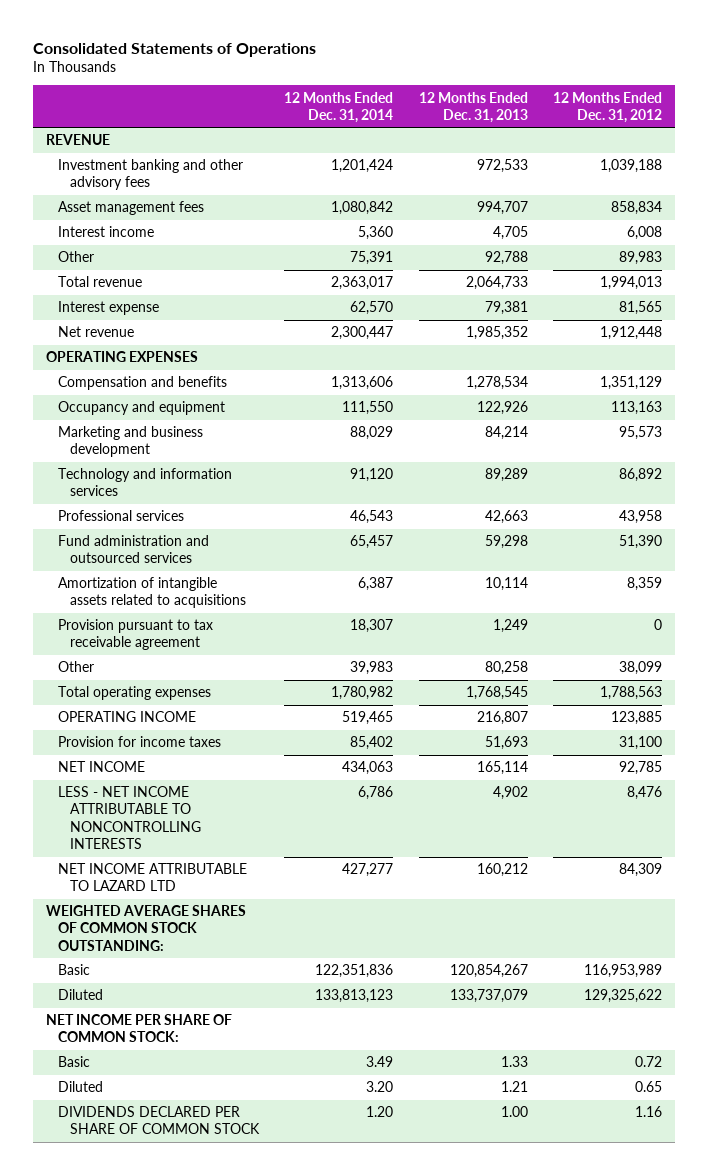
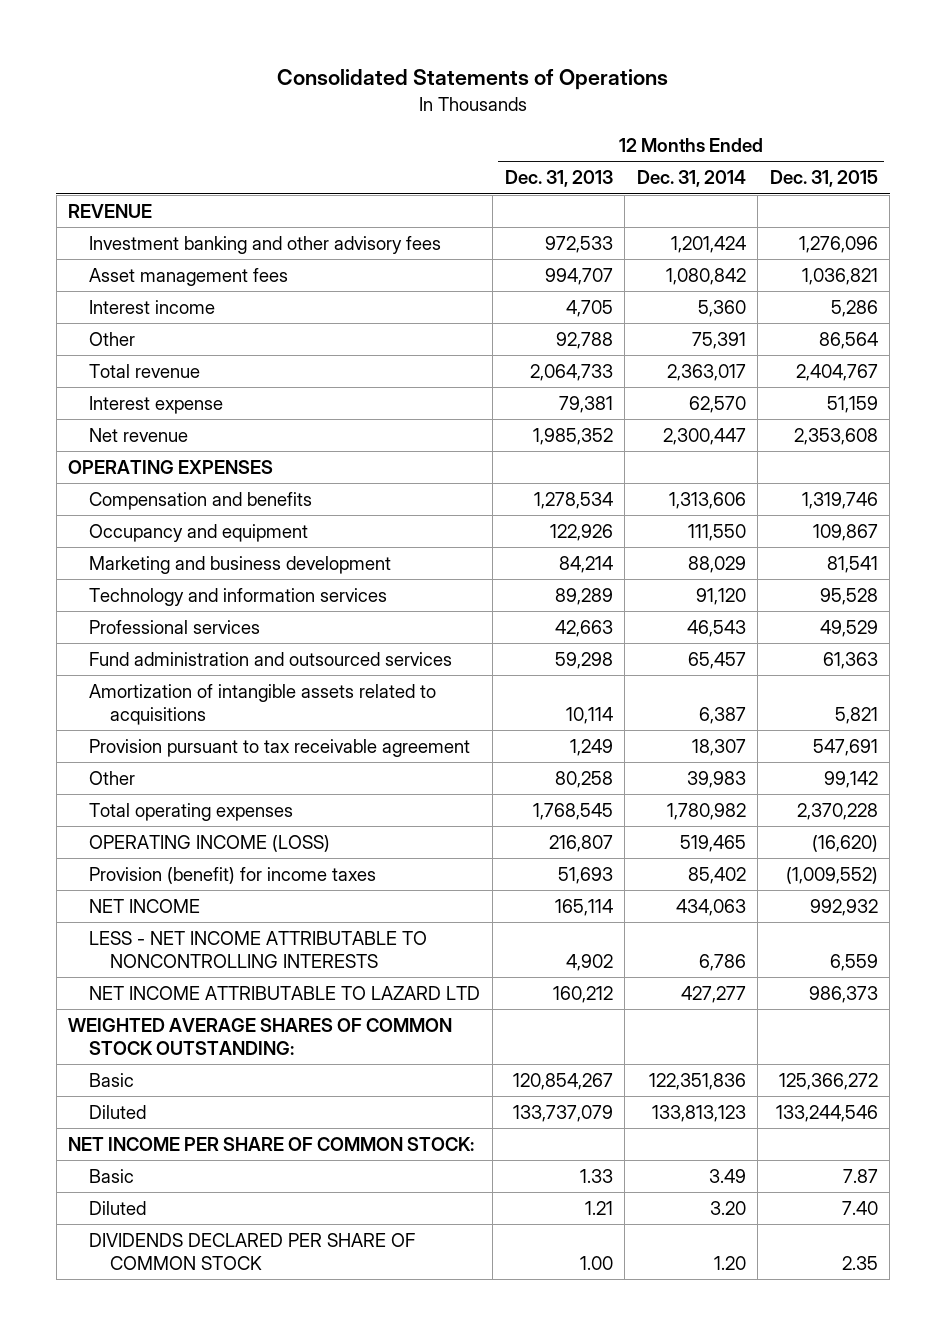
- | 12 Months Ended Dec. 31, 2014 | 12 Months Ended Dec. 31, 2013 | 12 Months Ended Dec. 31, 2012
+ | 12 Months Ended Dec. 31, 2013 | 12 Months Ended Dec. 31, 2014 | 12 Months Ended Dec. 31, 2015
- OPERATING INCOME | 519,465 | 216,807 | 123,885
- Provision for income taxes | 85,402 | 51,693 | 31,100
+ OPERATING INCOME (LOSS) | 216,807 | 519,465 | (16,620)
+ Provision (benefit) for income taxes | 51,693 | 85,402 | (1,009,552)

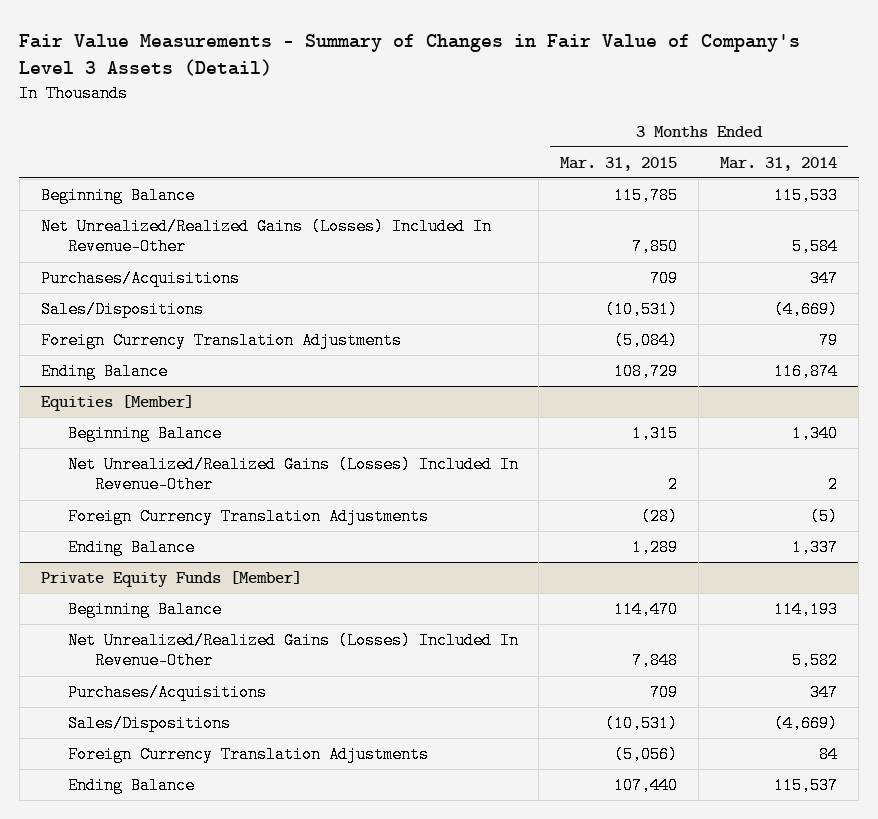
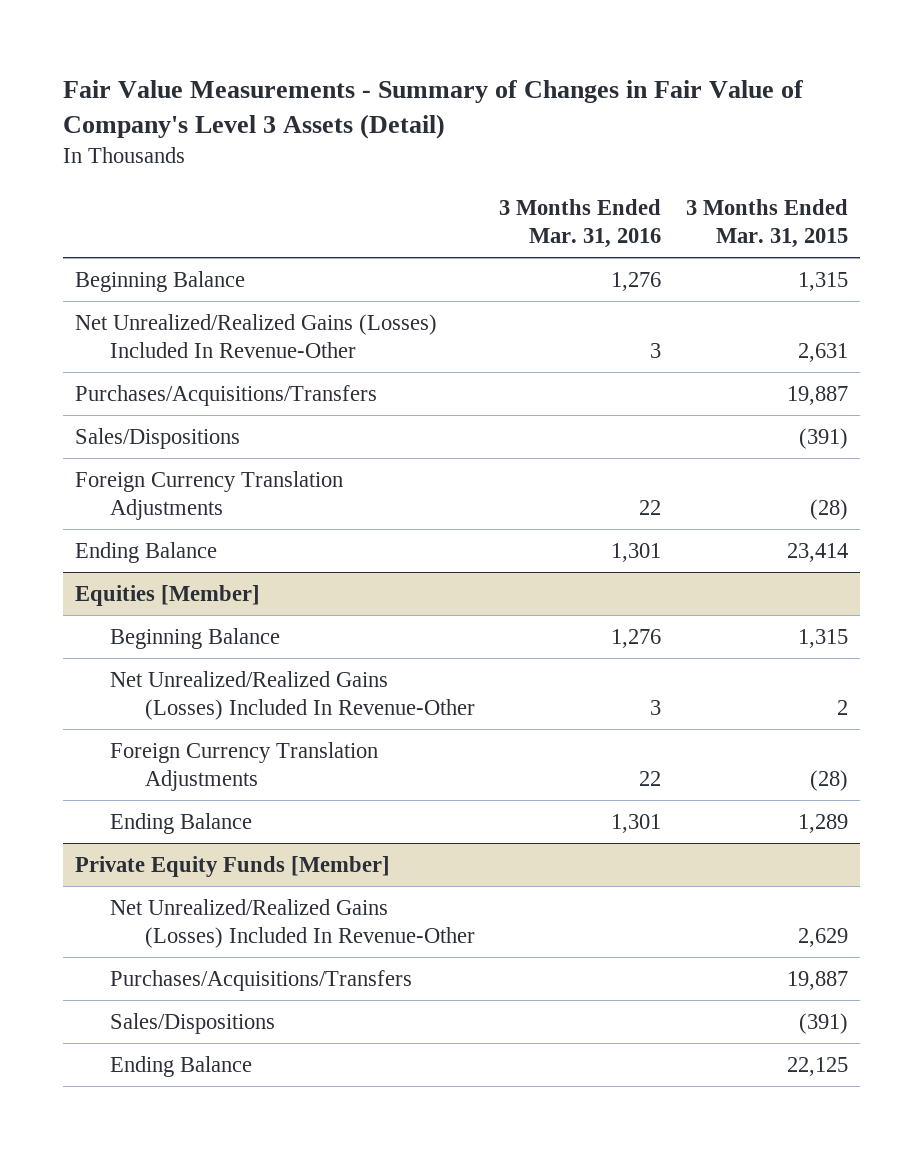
- | 3 Months Ended Mar. 31, 2015 | 3 Months Ended Mar. 31, 2014
+ | 3 Months Ended Mar. 31, 2016 | 3 Months Ended Mar. 31, 2015
- Beginning Balance | 115,785 | 115,533
- Net Unrealized/Realized Gains (Losses) Included In Revenue-Other | 7,850 | 5,584
- Purchases/Acquisitions | 709 | 347
- Sales/Dispositions | (10,531) | (4,669)
- Foreign Currency Translation Adjustments | (5,084) | 79
- Ending Balance | 108,729 | 116,874
+ Beginning Balance | 1,276 | 1,315
+ Net Unrealized/Realized Gains (Losses) Included In Revenue-Other | 3 | 2,631
+ Purchases/Acquisitions/Transfers | | 19,887
+ Sales/Dispositions | | (391)
+ Foreign Currency Translation Adjustments | 22 | (28)
+ Ending Balance | 1,301 | 23,414
@ Private Equity Funds [Member]
- Beginning Balance | 114,470 | 114,193
- Net Unrealized/Realized Gains (Losses) Included In Revenue-Other | 7,848 | 5,582
- Purchases/Acquisitions | 709 | 347
- Sales/Dispositions | (10,531) | (4,669)
- Foreign Currency Translation Adjustments | (5,056) | 84
- Ending Balance | 107,440 | 115,537
+ Net Unrealized/Realized Gains (Losses) Included In Revenue-Other | | 2,629
+ Purchases/Acquisitions/Transfers | | 19,887
+ Sales/Dispositions | | (391)
+ Ending Balance | | 22,125

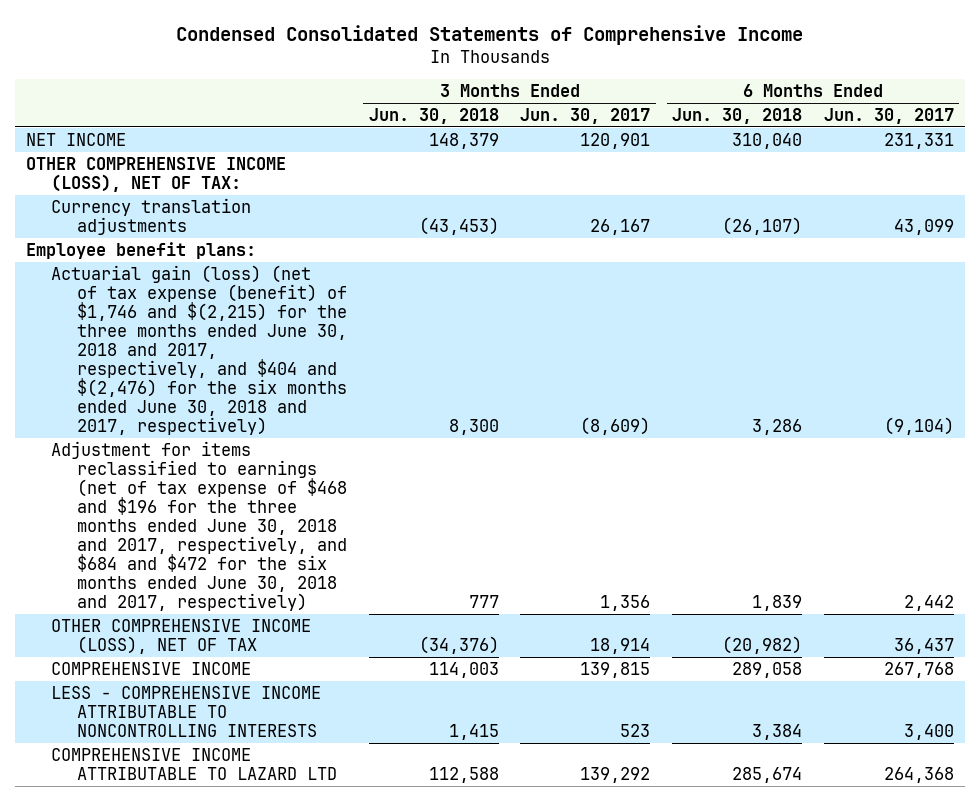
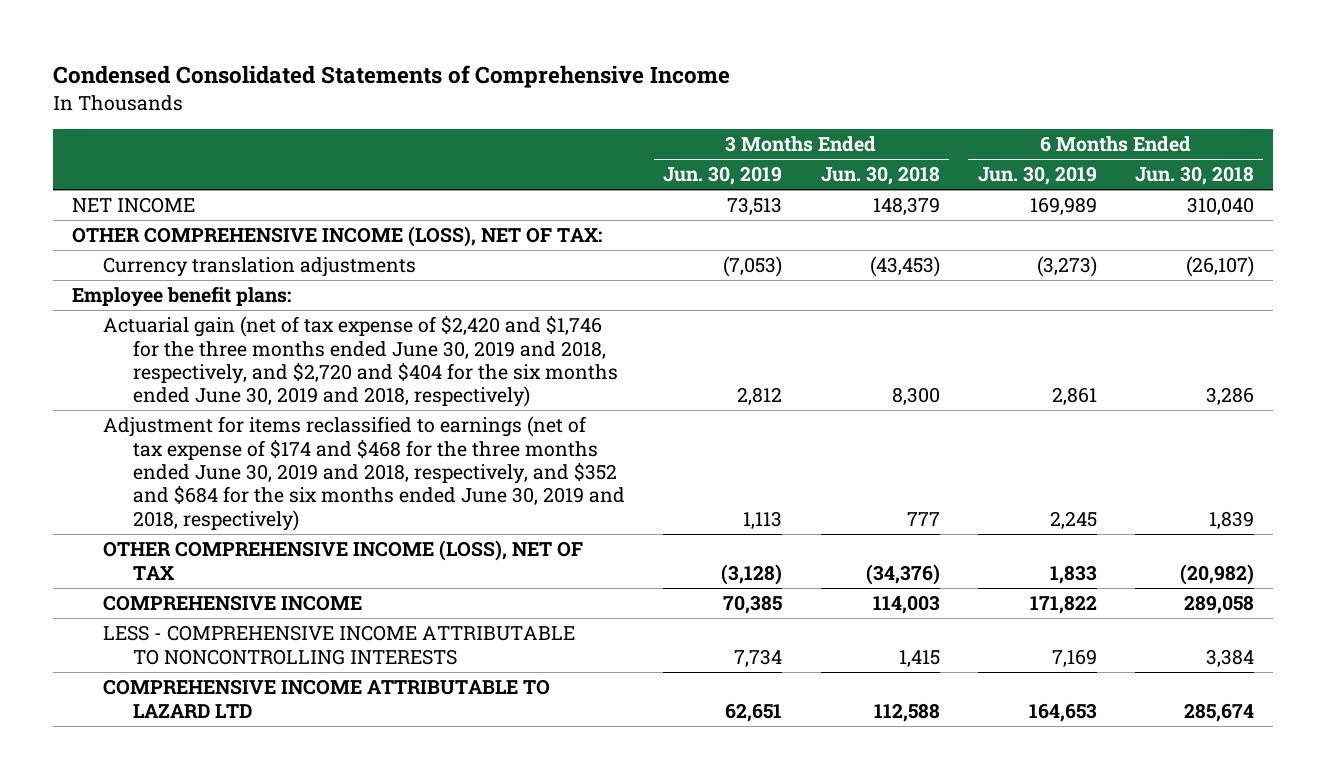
- | 3 Months Ended Jun. 30, 2018 | 3 Months Ended Jun. 30, 2017 | 6 Months Ended Jun. 30, 2018 | 6 Months Ended Jun. 30, 2017
+ | 3 Months Ended Jun. 30, 2019 | 3 Months Ended Jun. 30, 2018 | 6 Months Ended Jun. 30, 2019 | 6 Months Ended Jun. 30, 2018
- Actuarial gain (loss) (net of tax expense (benefit) of $1,746 and $(2,215) for the three months ended June 30, 2018 and 2017, respectively, and $404 and $(2,476) for the six months ended June 30, 2018 and 2017, respectively) | 8,300 | (8,609) | 3,286 | (9,104)
- Adjustment for items reclassified to earnings (net of tax expense of $468 and $196 for the three months ended June 30, 2018 and 2017, respectively, and $684 and $472 for the six months ended June 30, 2018 and 2017, respectively) | 777 | 1,356 | 1,839 | 2,442
+ Actuarial gain (net of tax expense of $2,420 and $1,746 for the three months ended June 30, 2019 and 2018, respectively, and $2,720 and $404 for the six months ended June 30, 2019 and 2018, respectively) | 2,812 | 8,300 | 2,861 | 3,286
+ Adjustment for items reclassified to earnings (net of tax expense of $174 and $468 for the three months ended June 30, 2019 and 2018, respectively, and $352 and $684 for the six months ended June 30, 2019 and 2018, respectively) | 1,113 | 777 | 2,245 | 1,839

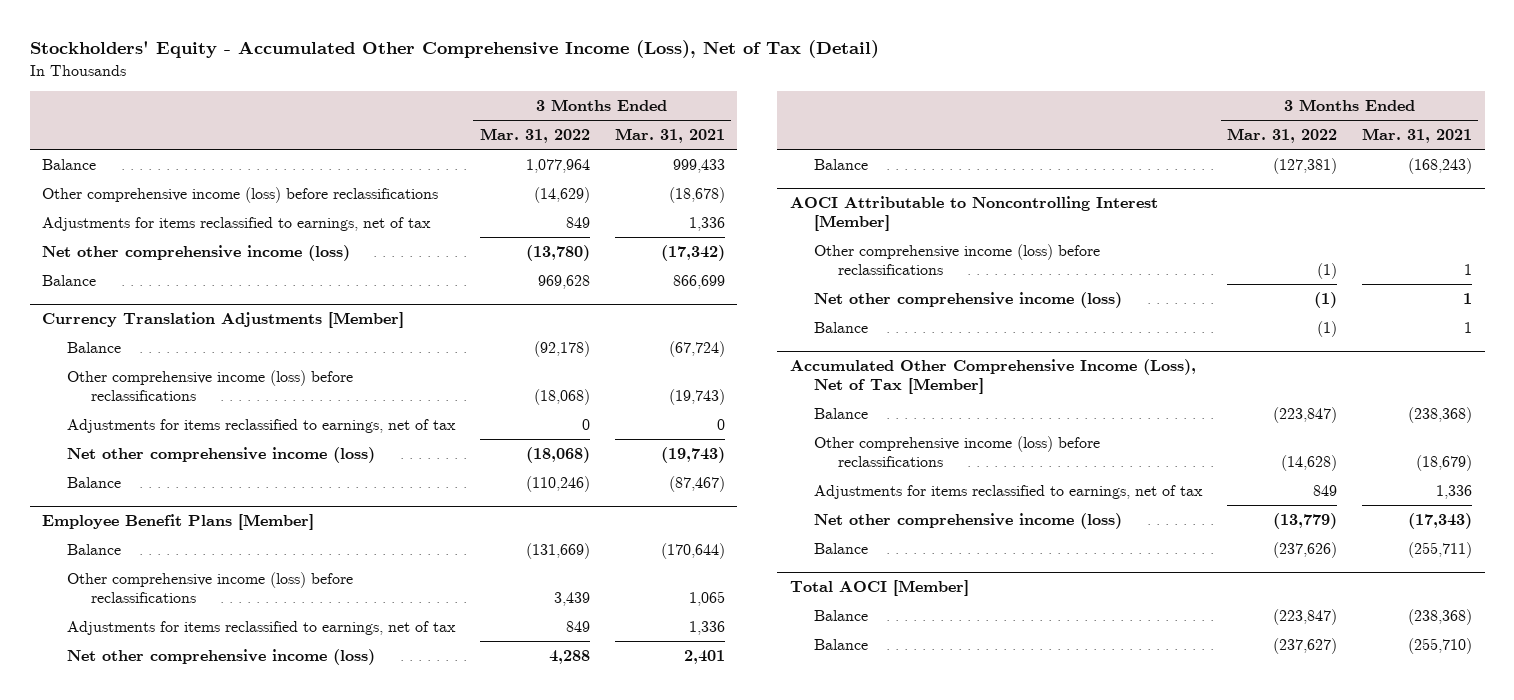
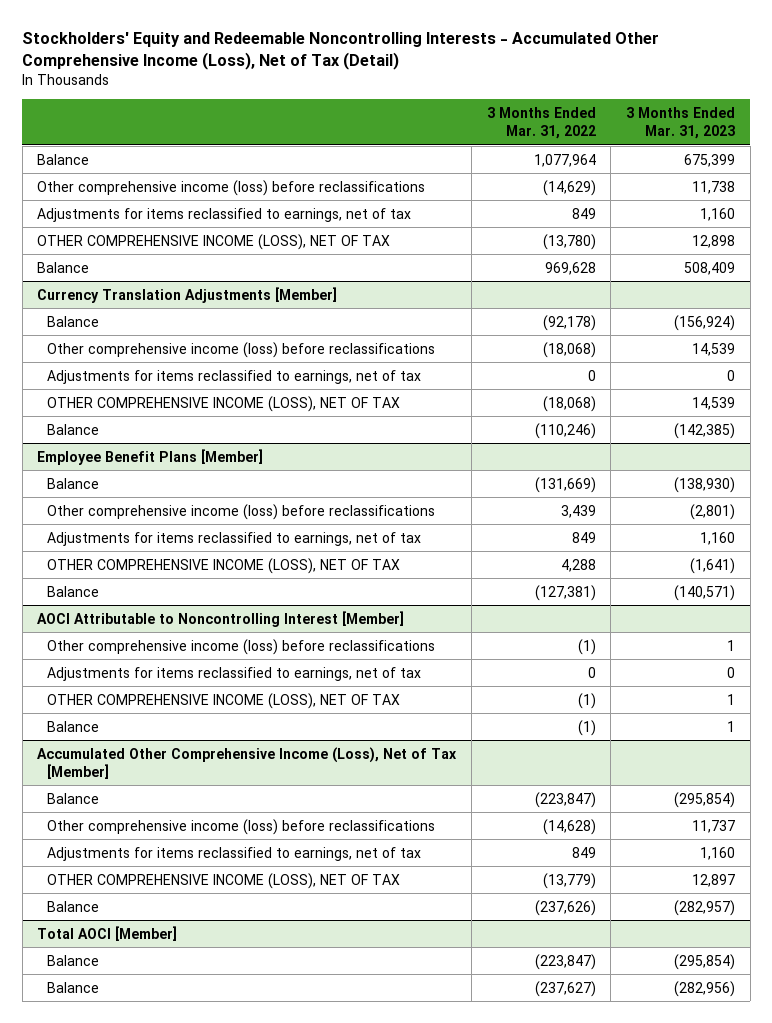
- Stockholders' Equity - Accumulated Other Comprehensive Income (Loss), Net of Tax (Detail)
+ Stockholders' Equity and Redeemable Noncontrolling Interests - Accumulated Other Comprehensive Income (Loss), Net of Tax (Detail)
- | 3 Months Ended Mar. 31, 2022 | 3 Months Ended Mar. 31, 2021
+ | 3 Months Ended Mar. 31, 2022 | 3 Months Ended Mar. 31, 2023
- Net other comprehensive income (loss) | (13,780) | (17,342)
+ OTHER COMPREHENSIVE INCOME (LOSS), NET OF TAX | (13,780) | 12,898
@ Currency Translation Adjustments [Member]
- Net other comprehensive income (loss) | (18,068) | (19,743)
+ OTHER COMPREHENSIVE INCOME (LOSS), NET OF TAX | (18,068) | 14,539
@ Employee Benefit Plans [Member]
- Net other comprehensive income (loss) | 4,288 | 2,401
+ OTHER COMPREHENSIVE INCOME (LOSS), NET OF TAX | 4,288 | (1,641)
@ AOCI Attributable to Noncontrolling Interest [Member]
- Net other comprehensive income (loss) | (1) | 1
+ Adjustments for items reclassified to earnings, net of tax | 0 | 0
+ OTHER COMPREHENSIVE INCOME (LOSS), NET OF TAX | (1) | 1
@ Accumulated Other Comprehensive Income (Loss), Net of Tax [Member]
- Net other comprehensive income (loss) | (13,779) | (17,343)
+ OTHER COMPREHENSIVE INCOME (LOSS), NET OF TAX | (13,779) | 12,897

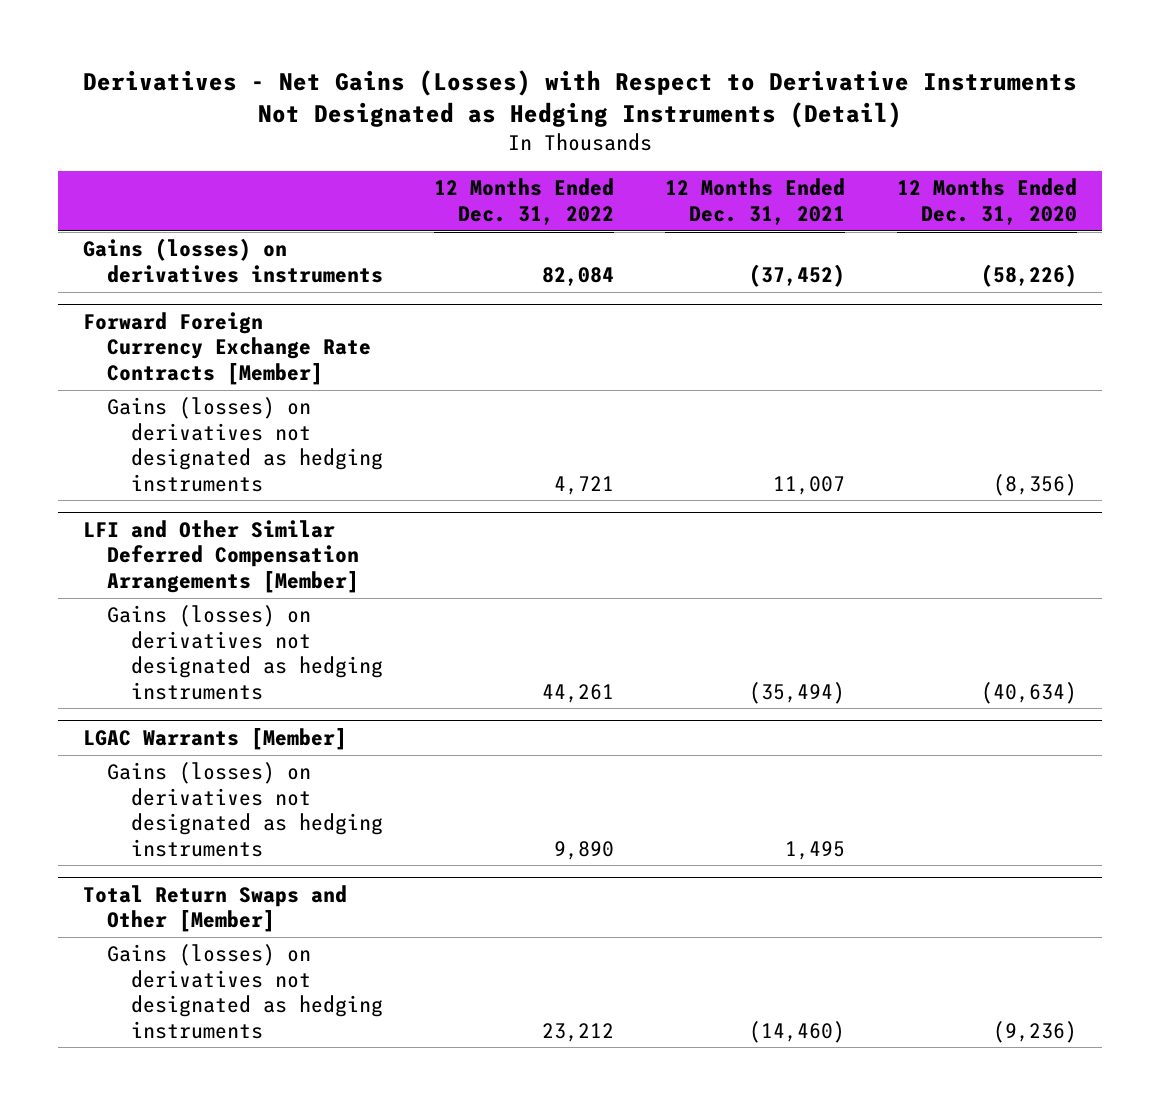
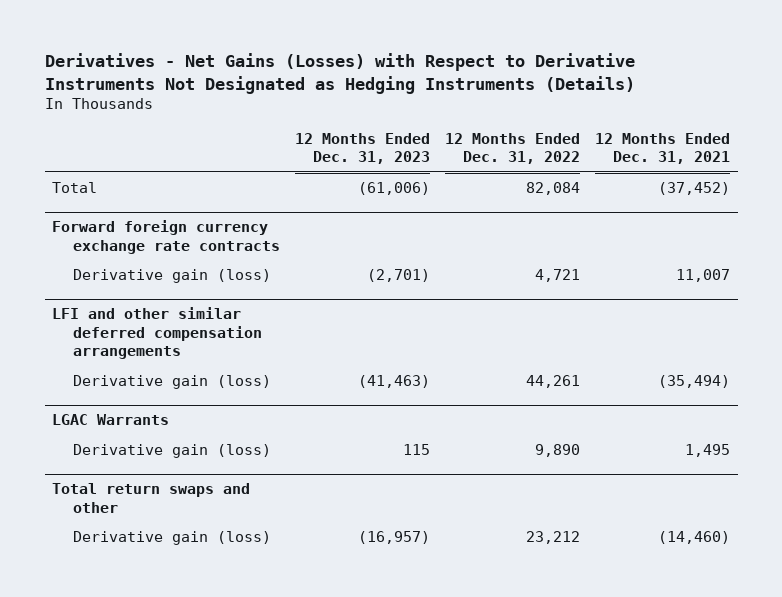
- Derivatives - Net Gains (Losses) with Respect to Derivative Instruments Not Designated as Hedging Instruments (Detail)
+ Derivatives - Net Gains (Losses) with Respect to Derivative Instruments Not Designated as Hedging Instruments (Details)
- | 12 Months Ended Dec. 31, 2022 | 12 Months Ended Dec. 31, 2021 | 12 Months Ended Dec. 31, 2020
+ | 12 Months Ended Dec. 31, 2023 | 12 Months Ended Dec. 31, 2022 | 12 Months Ended Dec. 31, 2021
- Gains (losses) on derivatives instruments | 82,084 | (37,452) | (58,226)
- Forward Foreign Currency Exchange Rate Contracts [Member]
- Gains (losses) on derivatives not designated as hedging instruments | 4,721 | 11,007 | (8,356)
- LFI and Other Similar Deferred Compensation Arrangements [Member]
- Gains (losses) on derivatives not designated as hedging instruments | 44,261 | (35,494) | (40,634)
- LGAC Warrants [Member]
- Gains (losses) on derivatives not designated as hedging instruments | 9,890 | 1,495 |
- Total Return Swaps and Other [Member]
- Gains (losses) on derivatives not designated as hedging instruments | 23,212 | (14,460) | (9,236)
+ Total | (61,006) | 82,084 | (37,452)
+ Forward foreign currency exchange rate contracts
+ Derivative gain (loss) | (2,701) | 4,721 | 11,007
+ LFI and other similar deferred compensation arrangements
+ Derivative gain (loss) | (41,463) | 44,261 | (35,494)
+ LGAC Warrants
+ Derivative gain (loss) | 115 | 9,890 | 1,495
+ Total return swaps and other
+ Derivative gain (loss) | (16,957) | 23,212 | (14,460)

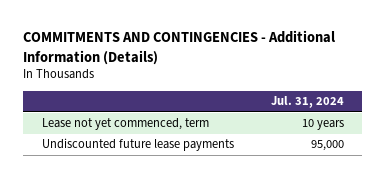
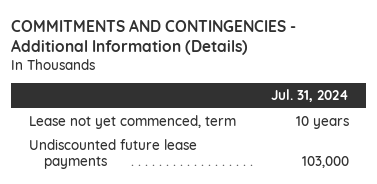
- Undiscounted future lease payments | 95,000
+ Undiscounted future lease payments | 103,000

